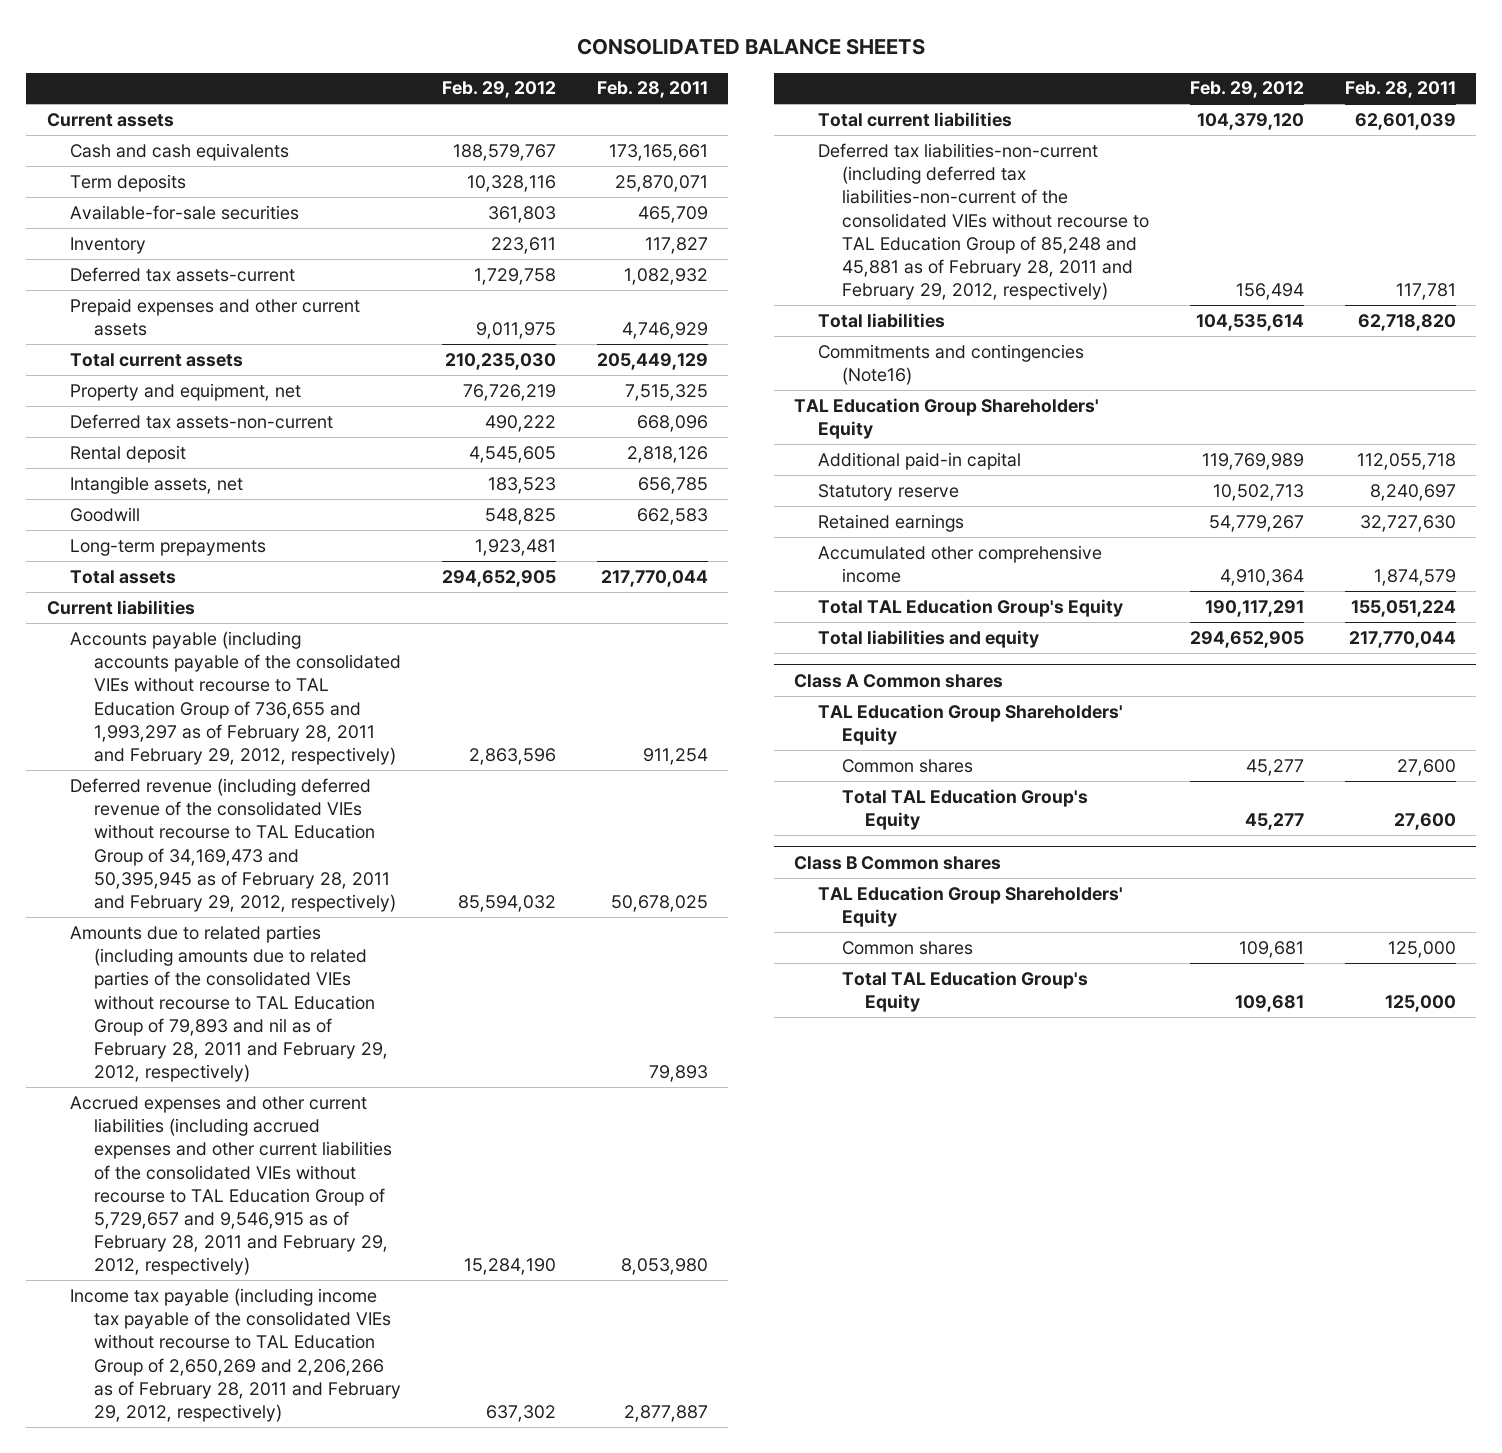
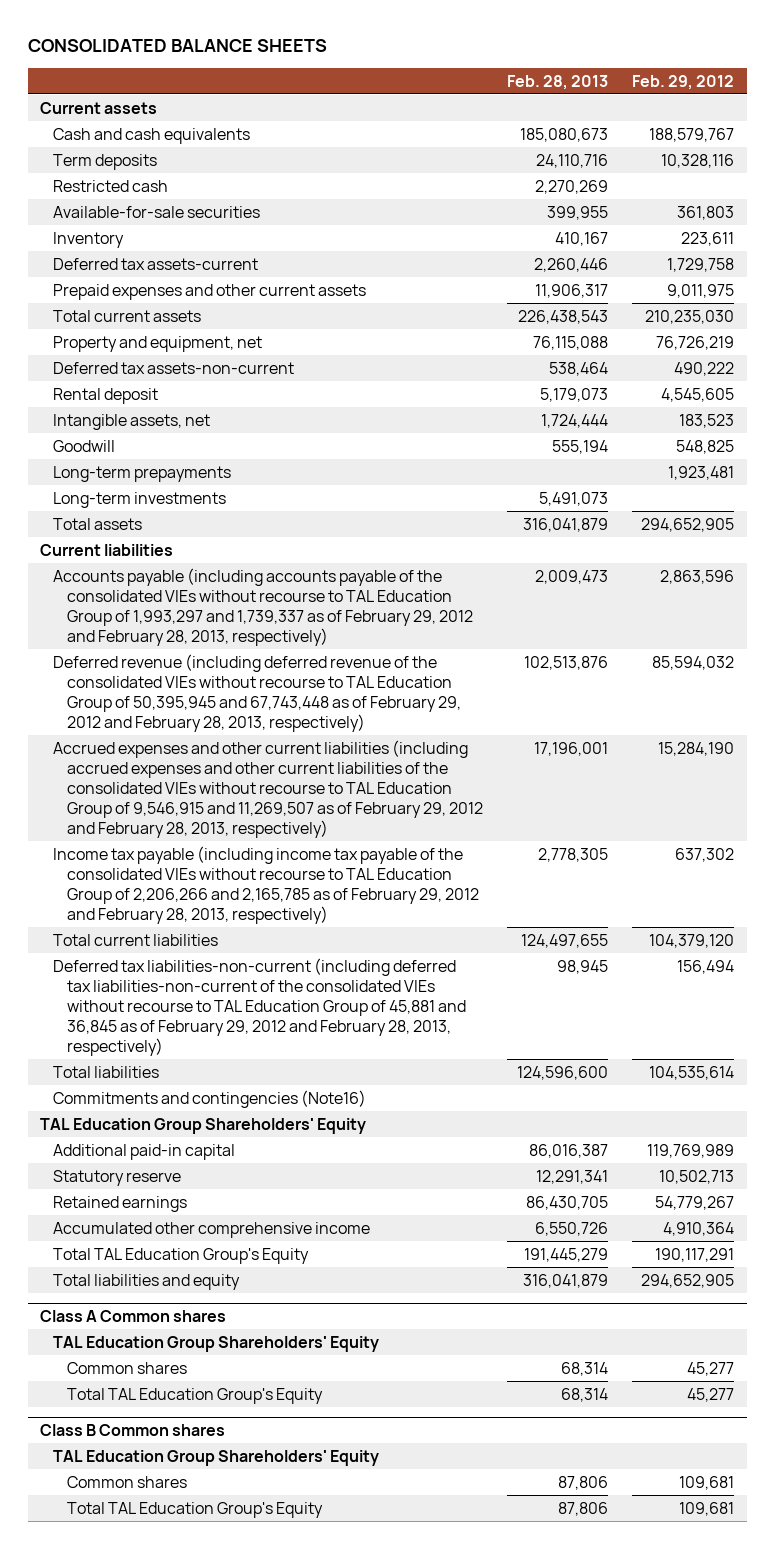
- | Feb. 29, 2012 | Feb. 28, 2011
+ | Feb. 28, 2013 | Feb. 29, 2012
+ Restricted cash | 2,270,269 |
+ Long-term investments | 5,491,073 |
- Accounts payable (including accounts payable of the consolidated VIEs without recourse to TAL Education Group of 736,655 and 1,993,297 as of February 28, 2011 and February 29, 2012, respectively) | 2,863,596 | 911,254
- Deferred revenue (including deferred revenue of the consolidated VIEs without recourse to TAL Education Group of 34,169,473 and 50,395,945 as of February 28, 2011 and February 29, 2012, respectively) | 85,594,032 | 50,678,025
- Amounts due to related parties (including amounts due to related parties of the consolidated VIEs without recourse to TAL Education Group of 79,893 and nil as of February 28, 2011 and February 29, 2012, respectively) | | 79,893
- Accrued expenses and other current liabilities (including accrued expenses and other current liabilities of the consolidated VIEs without recourse to TAL Education Group of 5,729,657 and 9,546,915 as of February 28, 2011 and February 29, 2012, respectively) | 15,284,190 | 8,053,980
- Income tax payable (including income tax payable of the consolidated VIEs without recourse to TAL Education Group of 2,650,269 and 2,206,266 as of February 28, 2011 and February 29, 2012, respectively) | 637,302 | 2,877,887
+ Accounts payable (including accounts payable of the consolidated VIEs without recourse to TAL Education Group of 1,993,297 and 1,739,337 as of February 29, 2012 and February 28, 2013, respectively) | 2,009,473 | 2,863,596
+ Deferred revenue (including deferred revenue of the consolidated VIEs without recourse to TAL Education Group of 50,395,945 and 67,743,448 as of February 29, 2012 and February 28, 2013, respectively) | 102,513,876 | 85,594,032
+ Accrued expenses and other current liabilities (including accrued expenses and other current liabilities of the consolidated VIEs without recourse to TAL Education Group of 9,546,915 and 11,269,507 as of February 29, 2012 and February 28, 2013, respectively) | 17,196,001 | 15,284,190
+ Income tax payable (including income tax payable of the consolidated VIEs without recourse to TAL Education Group of 2,206,266 and 2,165,785 as of February 29, 2012 and February 28, 2013, respectively) | 2,778,305 | 637,302
- Deferred tax liabilities-non-current (including deferred tax liabilities-non-current of the consolidated VIEs without recourse to TAL Education Group of 85,248 and 45,881 as of February 28, 2011 and February 29, 2012, respectively) | 156,494 | 117,781
+ Deferred tax liabilities-non-current (including deferred tax liabilities-non-current of the consolidated VIEs without recourse to TAL Education Group of 45,881 and 36,845 as of February 29, 2012 and February 28, 2013, respectively) | 98,945 | 156,494

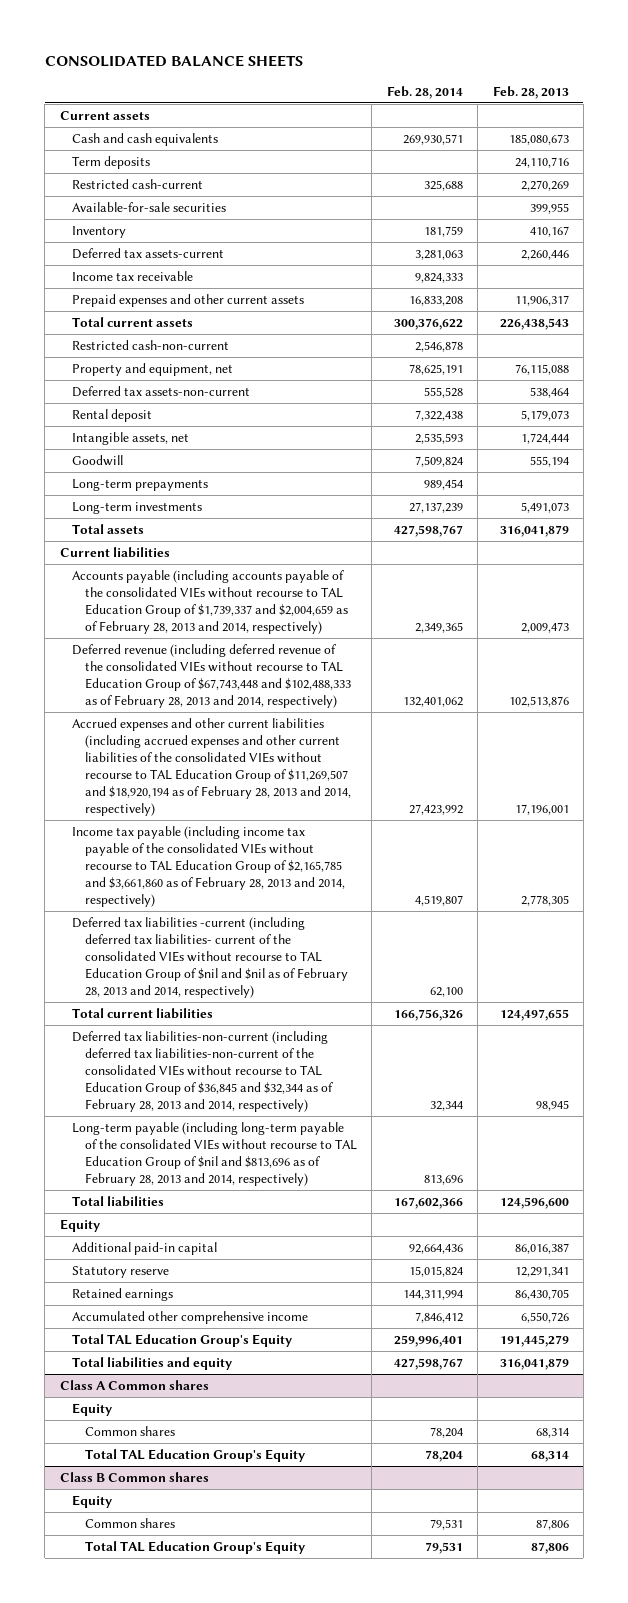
- | Feb. 28, 2013 | Feb. 29, 2012
+ | Feb. 28, 2014 | Feb. 28, 2013
- Restricted cash | 2,270,269 |
+ Restricted cash-current | 325,688 | 2,270,269
+ Income tax receivable | 9,824,333 |
+ Restricted cash-non-current | 2,546,878 |
- Accounts payable (including accounts payable of the consolidated VIEs without recourse to TAL Education Group of 1,993,297 and 1,739,337 as of February 29, 2012 and February 28, 2013, respectively) | 2,009,473 | 2,863,596
- Deferred revenue (including deferred revenue of the consolidated VIEs without recourse to TAL Education Group of 50,395,945 and 67,743,448 as of February 29, 2012 and February 28, 2013, respectively) | 102,513,876 | 85,594,032
- Accrued expenses and other current liabilities (including accrued expenses and other current liabilities of the consolidated VIEs without recourse to TAL Education Group of 9,546,915 and 11,269,507 as of February 29, 2012 and February 28, 2013, respectively) | 17,196,001 | 15,284,190
- Income tax payable (including income tax payable of the consolidated VIEs without recourse to TAL Education Group of 2,206,266 and 2,165,785 as of February 29, 2012 and February 28, 2013, respectively) | 2,778,305 | 637,302
+ Accounts payable (including accounts payable of the consolidated VIEs without recourse to TAL Education Group of $1,739,337 and $2,004,659 as of February 28, 2013 and 2014, respectively) | 2,349,365 | 2,009,473
+ Deferred revenue (including deferred revenue of the consolidated VIEs without recourse to TAL Education Group of $67,743,448 and $102,488,333 as of February 28, 2013 and 2014, respectively) | 132,401,062 | 102,513,876
+ Accrued expenses and other current liabilities (including accrued expenses and other current liabilities of the consolidated VIEs without recourse to TAL Education Group of $11,269,507 and $18,920,194 as of February 28, 2013 and 2014, respectively) | 27,423,992 | 17,196,001
+ Income tax payable (including income tax payable of the consolidated VIEs without recourse to TAL Education Group of $2,165,785 and $3,661,860 as of February 28, 2013 and 2014, respectively) | 4,519,807 | 2,778,305
+ Deferred tax liabilities -current (including deferred tax liabilities- current of the consolidated VIEs without recourse to TAL Education Group of $nil and $nil as of February 28, 2013 and 2014, respectively) | 62,100 |
- Deferred tax liabilities-non-current (including deferred tax liabilities-non-current of the consolidated VIEs without recourse to TAL Education Group of 45,881 and 36,845 as of February 29, 2012 and February 28, 2013, respectively) | 98,945 | 156,494
+ Deferred tax liabilities-non-current (including deferred tax liabilities-non-current of the consolidated VIEs without recourse to TAL Education Group of $36,845 and $32,344 as of February 28, 2013 and 2014, respectively) | 32,344 | 98,945
+ Long-term payable (including long-term payable of the consolidated VIEs without recourse to TAL Education Group of $nil and $813,696 as of February 28, 2013 and 2014, respectively) | 813,696 |
- Commitments and contingencies (Note16)
- TAL Education Group Shareholders' Equity
+ Equity
@ Class A Common shares
- TAL Education Group Shareholders' Equity
+ Equity
@ Class B Common shares
- TAL Education Group Shareholders' Equity
+ Equity

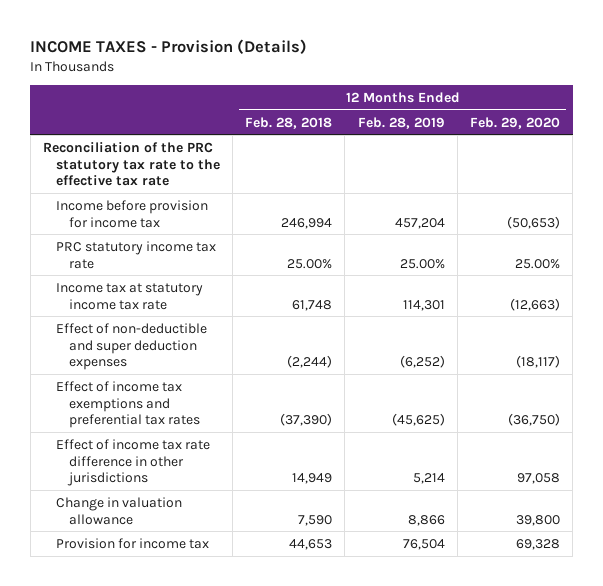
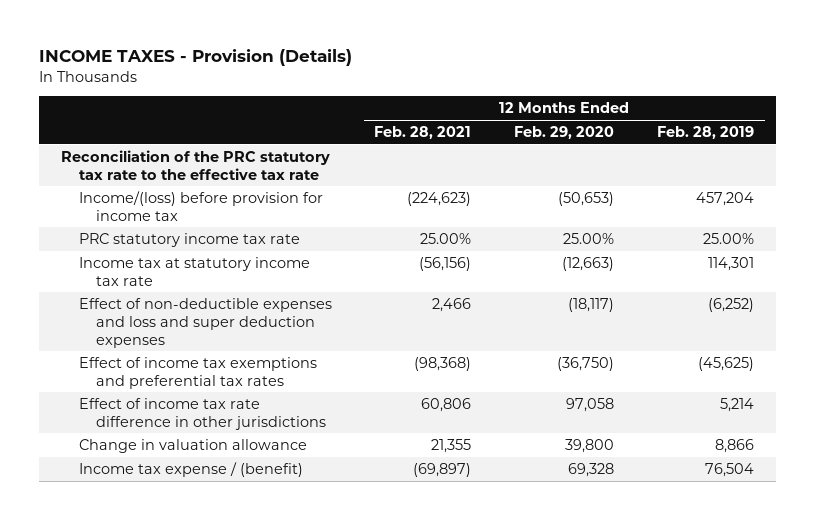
- | 12 Months Ended Feb. 28, 2018 | 12 Months Ended Feb. 28, 2019 | 12 Months Ended Feb. 29, 2020
+ | 12 Months Ended Feb. 28, 2021 | 12 Months Ended Feb. 29, 2020 | 12 Months Ended Feb. 28, 2019
- Income before provision for income tax | 246,994 | 457,204 | (50,653)
+ Income/(loss) before provision for income tax | (224,623) | (50,653) | 457,204
- Effect of non-deductible and super deduction expenses | (2,244) | (6,252) | (18,117)
+ Effect of non-deductible expenses and loss and super deduction expenses | 2,466 | (18,117) | (6,252)
- Provision for income tax | 44,653 | 76,504 | 69,328
+ Income tax expense / (benefit) | (69,897) | 69,328 | 76,504

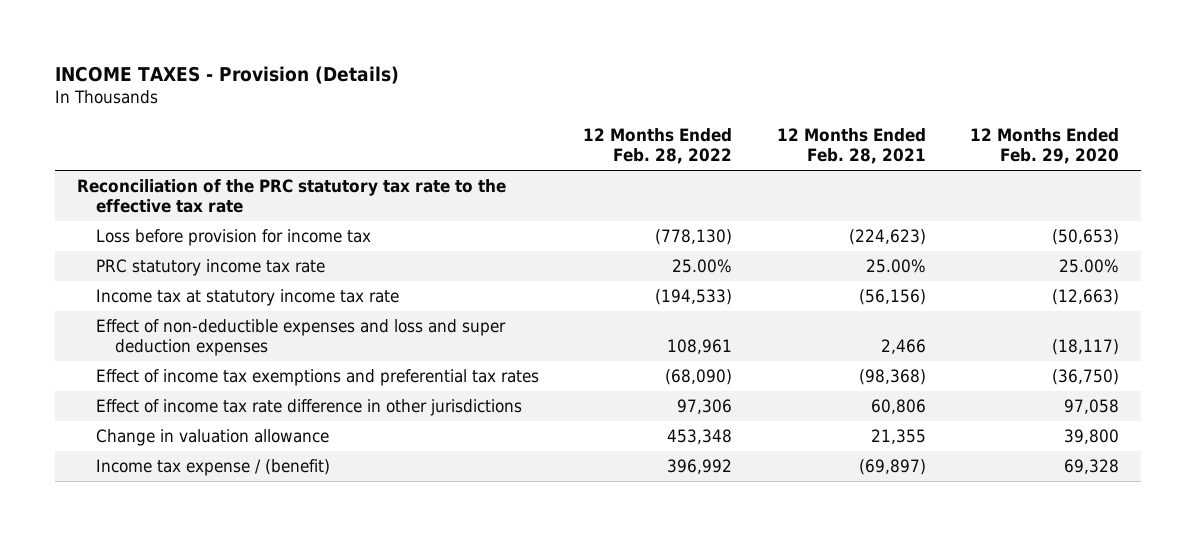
- | 12 Months Ended Feb. 28, 2021 | 12 Months Ended Feb. 29, 2020 | 12 Months Ended Feb. 28, 2019
+ | 12 Months Ended Feb. 28, 2022 | 12 Months Ended Feb. 28, 2021 | 12 Months Ended Feb. 29, 2020
- Income/(loss) before provision for income tax | (224,623) | (50,653) | 457,204
+ Loss before provision for income tax | (778,130) | (224,623) | (50,653)

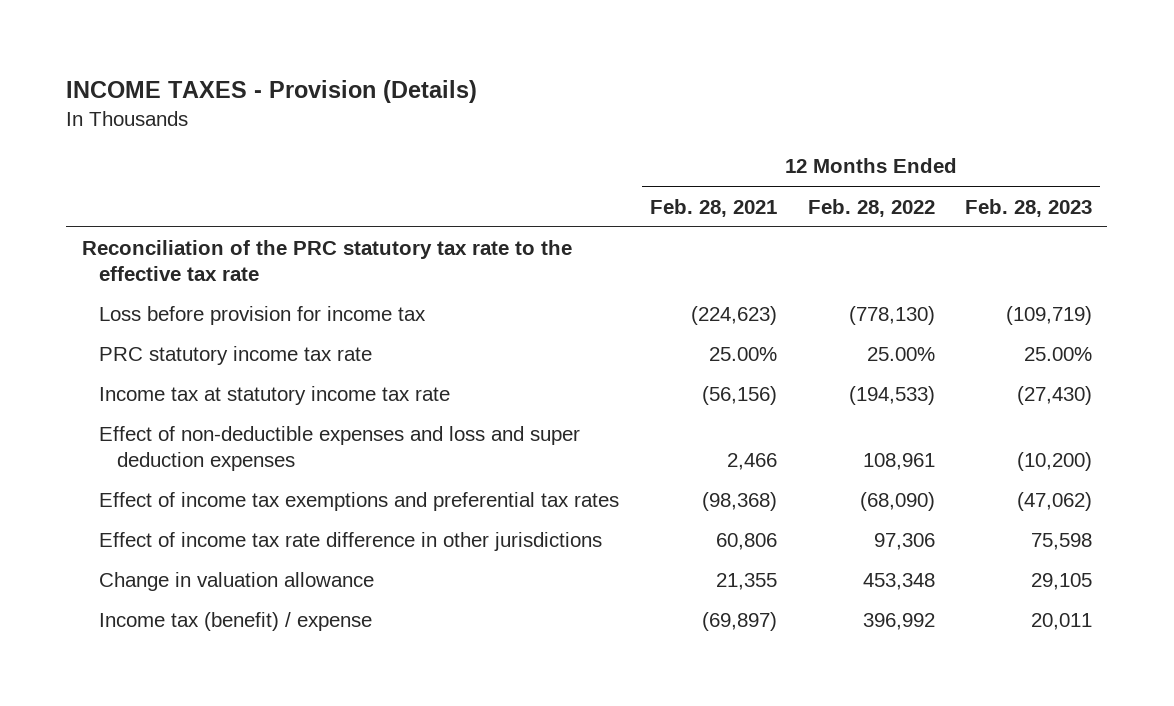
- | 12 Months Ended Feb. 28, 2022 | 12 Months Ended Feb. 28, 2021 | 12 Months Ended Feb. 29, 2020
+ | 12 Months Ended Feb. 28, 2021 | 12 Months Ended Feb. 28, 2022 | 12 Months Ended Feb. 28, 2023
- Income tax expense / (benefit) | 396,992 | (69,897) | 69,328
+ Income tax (benefit) / expense | (69,897) | 396,992 | 20,011

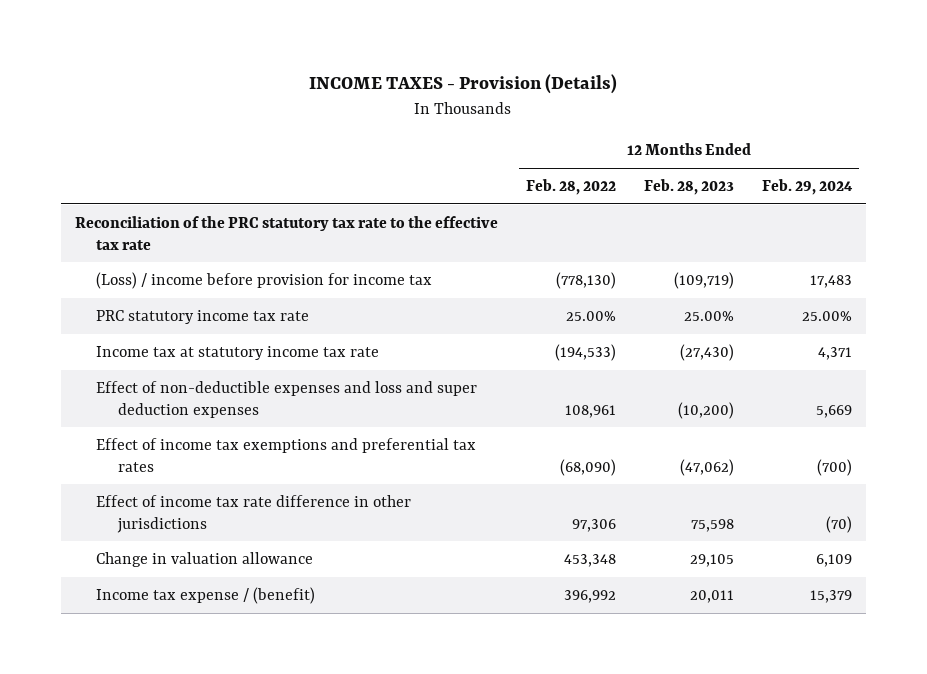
- | 12 Months Ended Feb. 28, 2021 | 12 Months Ended Feb. 28, 2022 | 12 Months Ended Feb. 28, 2023
+ | 12 Months Ended Feb. 28, 2022 | 12 Months Ended Feb. 28, 2023 | 12 Months Ended Feb. 29, 2024
- Loss before provision for income tax | (224,623) | (778,130) | (109,719)
+ (Loss) / income before provision for income tax | (778,130) | (109,719) | 17,483
- Income tax (benefit) / expense | (69,897) | 396,992 | 20,011
+ Income tax expense / (benefit) | 396,992 | 20,011 | 15,379

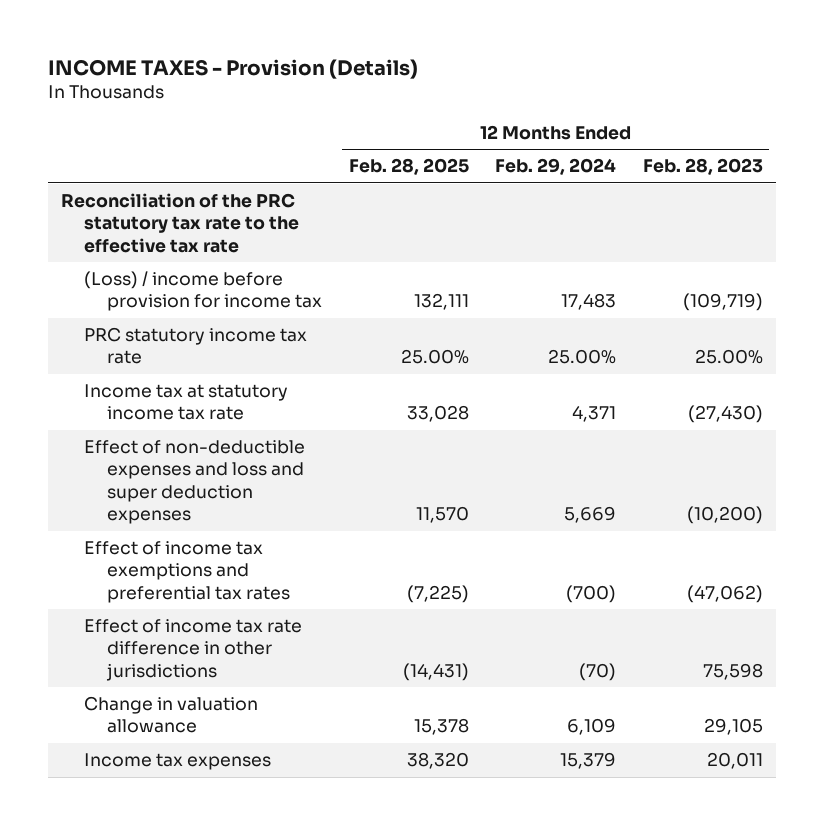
- | 12 Months Ended Feb. 28, 2022 | 12 Months Ended Feb. 28, 2023 | 12 Months Ended Feb. 29, 2024
+ | 12 Months Ended Feb. 28, 2025 | 12 Months Ended Feb. 29, 2024 | 12 Months Ended Feb. 28, 2023
- Income tax expense / (benefit) | 396,992 | 20,011 | 15,379
+ Income tax expenses | 38,320 | 15,379 | 20,011

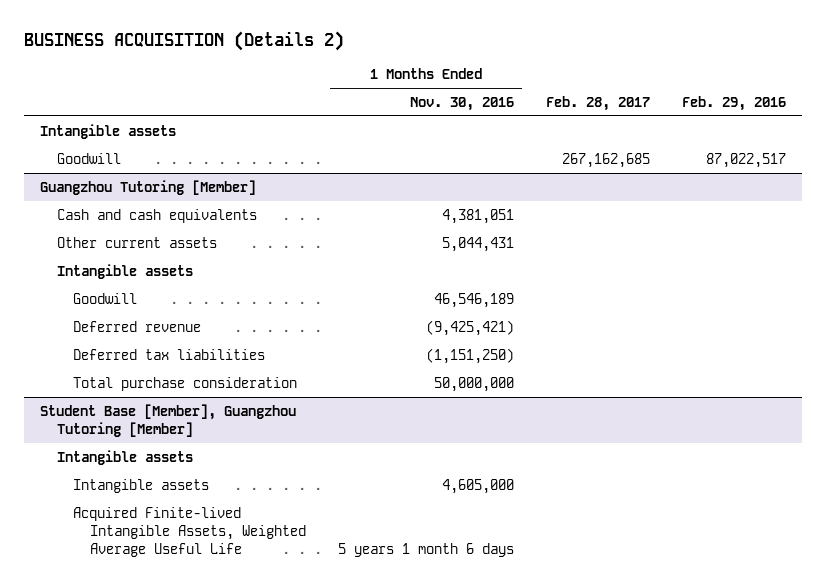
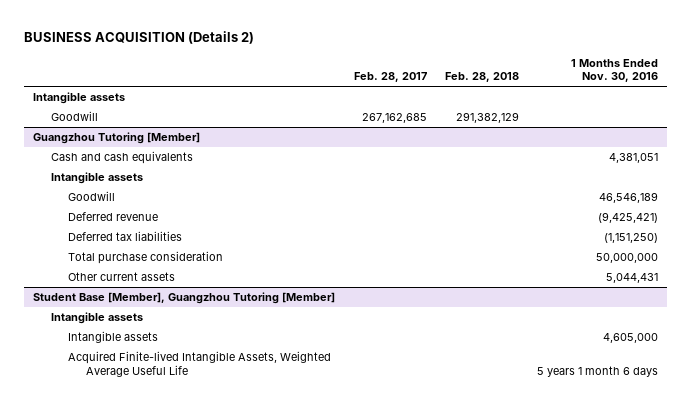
- | 1 Months Ended Nov. 30, 2016 | Feb. 28, 2017 | Feb. 29, 2016
+ | Feb. 28, 2017 | Feb. 28, 2018 | 1 Months Ended Nov. 30, 2016
@ Guangzhou Tutoring [Member]
moved down: Other current assets | | | 5,044,431

